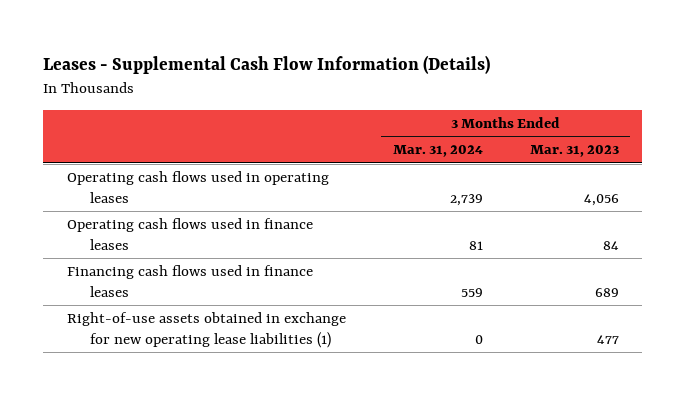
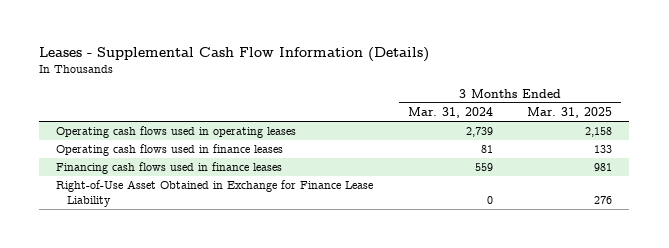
- | 3 Months Ended Mar. 31, 2024 | 3 Months Ended Mar. 31, 2023
+ | 3 Months Ended Mar. 31, 2024 | 3 Months Ended Mar. 31, 2025
- Right-of-use assets obtained in exchange for new operating lease liabilities (1) | 0 | 477
+ Right-of-Use Asset Obtained in Exchange for Finance Lease Liability | 0 | 276

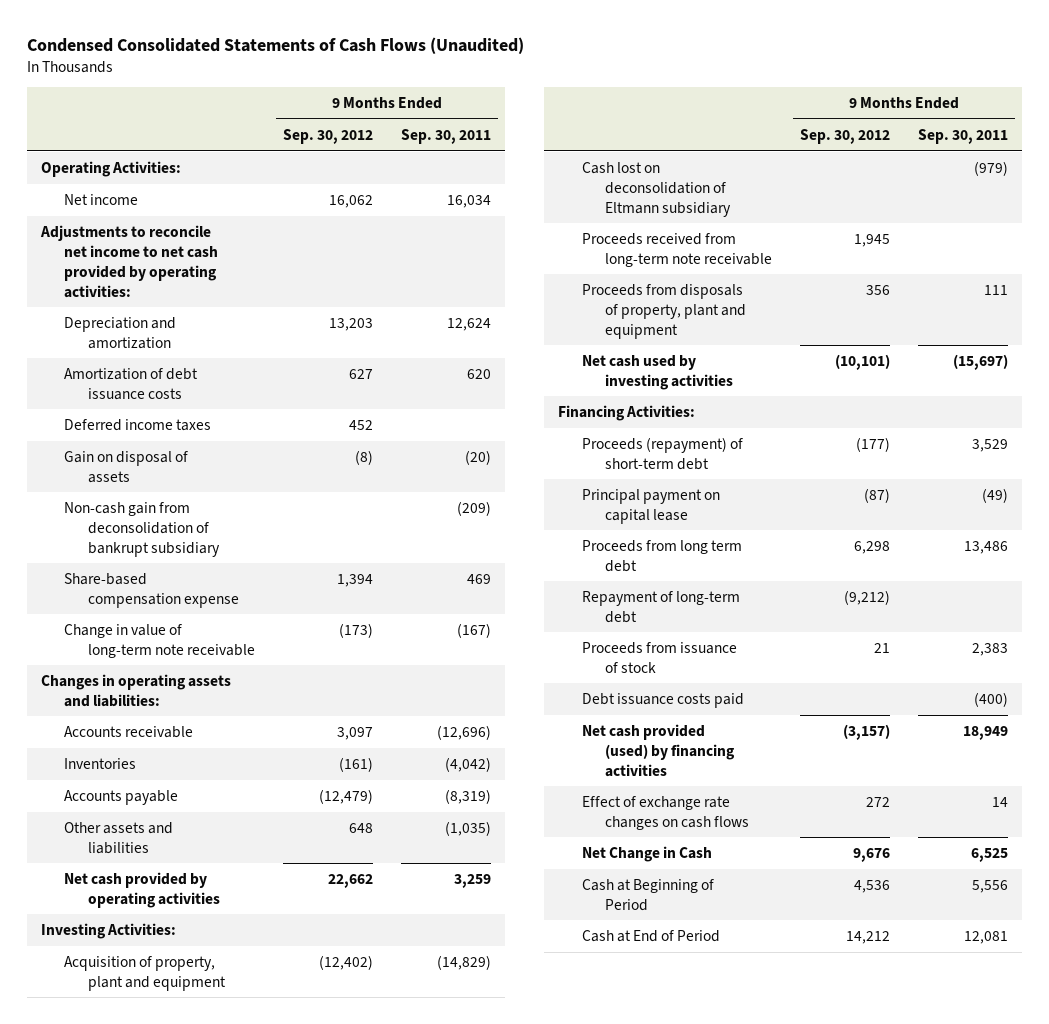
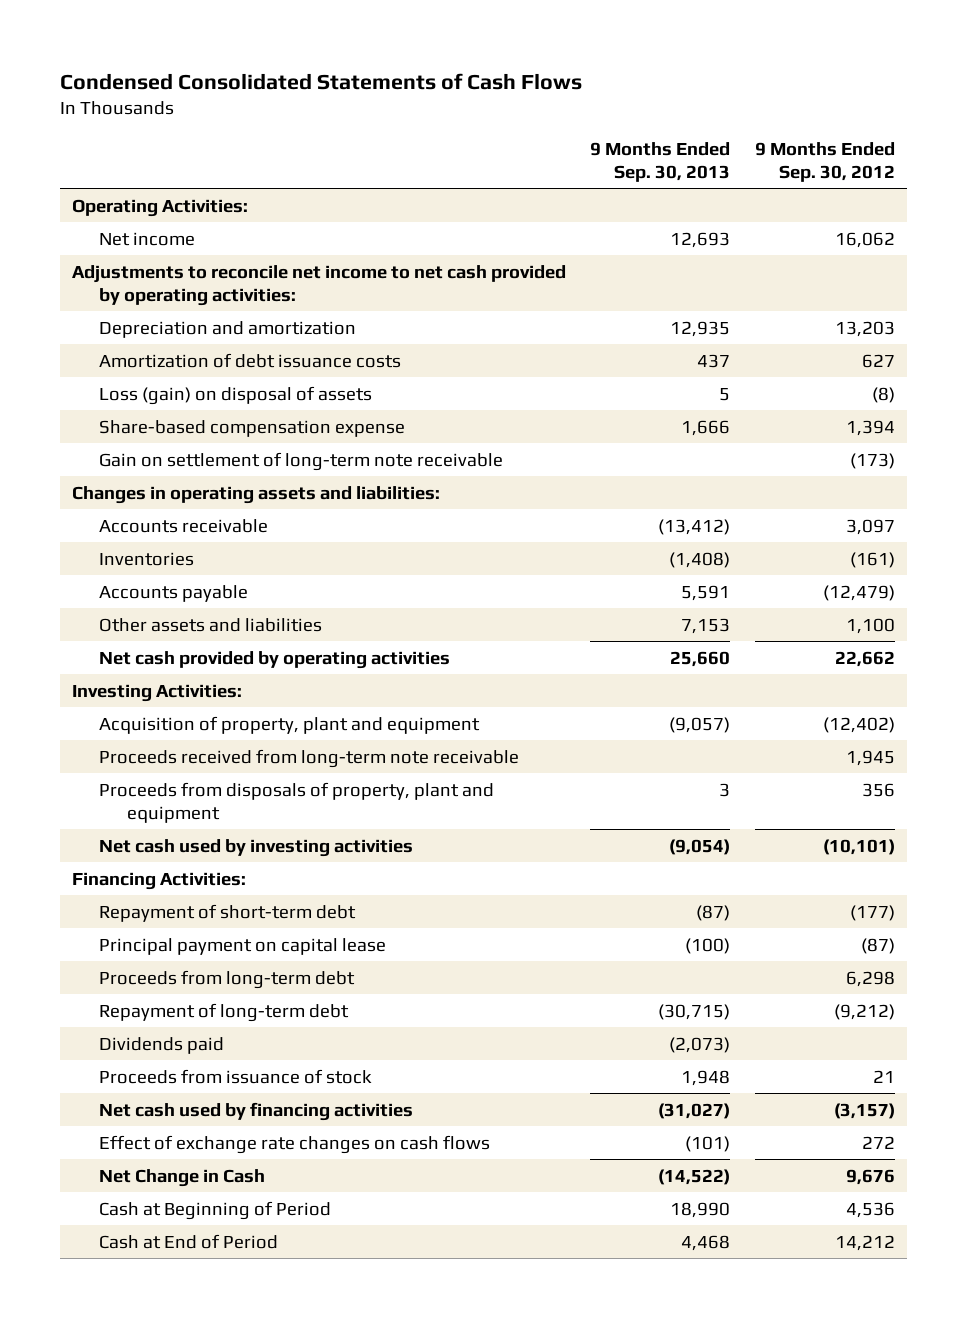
- Condensed Consolidated Statements of Cash Flows (Unaudited)
+ Condensed Consolidated Statements of Cash Flows
- | 9 Months Ended Sep. 30, 2012 | 9 Months Ended Sep. 30, 2011
+ | 9 Months Ended Sep. 30, 2013 | 9 Months Ended Sep. 30, 2012
- Deferred income taxes | 452 |
- Gain on disposal of assets | (8) | (20)
- Non-cash gain from deconsolidation of bankrupt subsidiary | | (209)
+ Loss (gain) on disposal of assets | 5 | (8)
- Change in value of long-term note receivable | (173) | (167)
+ Gain on settlement of long-term note receivable | | (173)
- Other assets and liabilities | 648 | (1,035)
+ Other assets and liabilities | 7,153 | 1,100
- Cash lost on deconsolidation of Eltmann subsidiary | | (979)
- Proceeds (repayment) of short-term debt | (177) | 3,529
+ Repayment of short-term debt | (87) | (177)
- Proceeds from long term debt | 6,298 | 13,486
+ Proceeds from long-term debt | | 6,298
+ Dividends paid | (2,073) |
- Debt issuance costs paid | | (400)
- Net cash provided (used) by financing activities | (3,157) | 18,949
+ Net cash used by financing activities | (31,027) | (3,157)

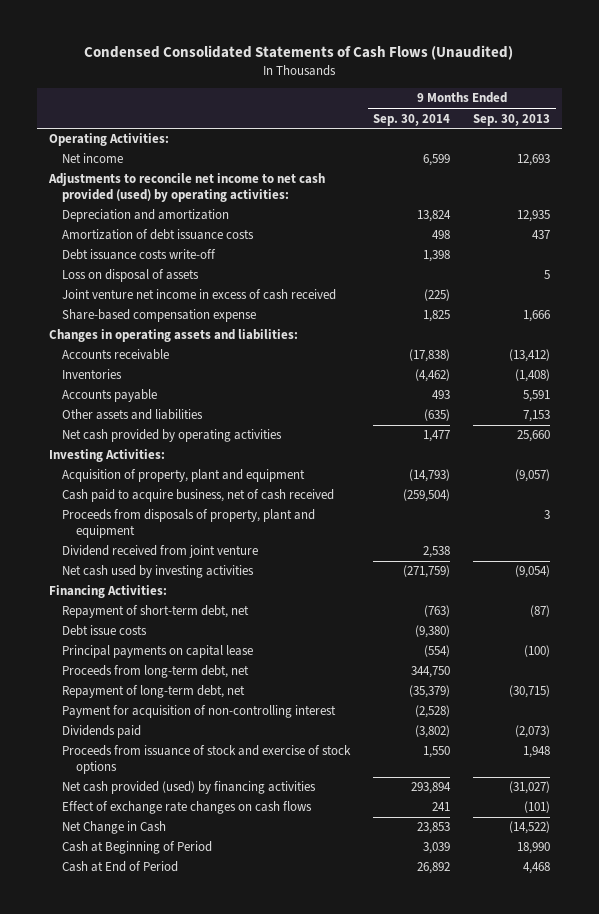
- Condensed Consolidated Statements of Cash Flows
+ Condensed Consolidated Statements of Cash Flows (Unaudited)
- | 9 Months Ended Sep. 30, 2013 | 9 Months Ended Sep. 30, 2012
+ | 9 Months Ended Sep. 30, 2014 | 9 Months Ended Sep. 30, 2013
- Adjustments to reconcile net income to net cash provided by operating activities:
+ Adjustments to reconcile net income to net cash provided (used) by operating activities:
- Loss (gain) on disposal of assets | 5 | (8)
+ Debt issuance costs write-off | 1,398 |
+ Loss on disposal of assets | | 5
+ Joint venture net income in excess of cash received | (225) |
- Gain on settlement of long-term note receivable | | (173)
- Proceeds received from long-term note receivable | | 1,945
+ Cash paid to acquire business, net of cash received | (259,504) |
+ Dividend received from joint venture | 2,538 |
- Repayment of short-term debt | (87) | (177)
- Principal payment on capital lease | (100) | (87)
- Proceeds from long-term debt | | 6,298
- Repayment of long-term debt | (30,715) | (9,212)
+ Repayment of short-term debt, net | (763) | (87)
+ Debt issue costs | (9,380) |
+ Principal payments on capital lease | (554) | (100)
+ Proceeds from long-term debt, net | 344,750 |
+ Repayment of long-term debt, net | (35,379) | (30,715)
+ Payment for acquisition of non-controlling interest | (2,528) |
- Proceeds from issuance of stock | 1,948 | 21
- Net cash used by financing activities | (31,027) | (3,157)
+ Proceeds from issuance of stock and exercise of stock options | 1,550 | 1,948
+ Net cash provided (used) by financing activities | 293,894 | (31,027)

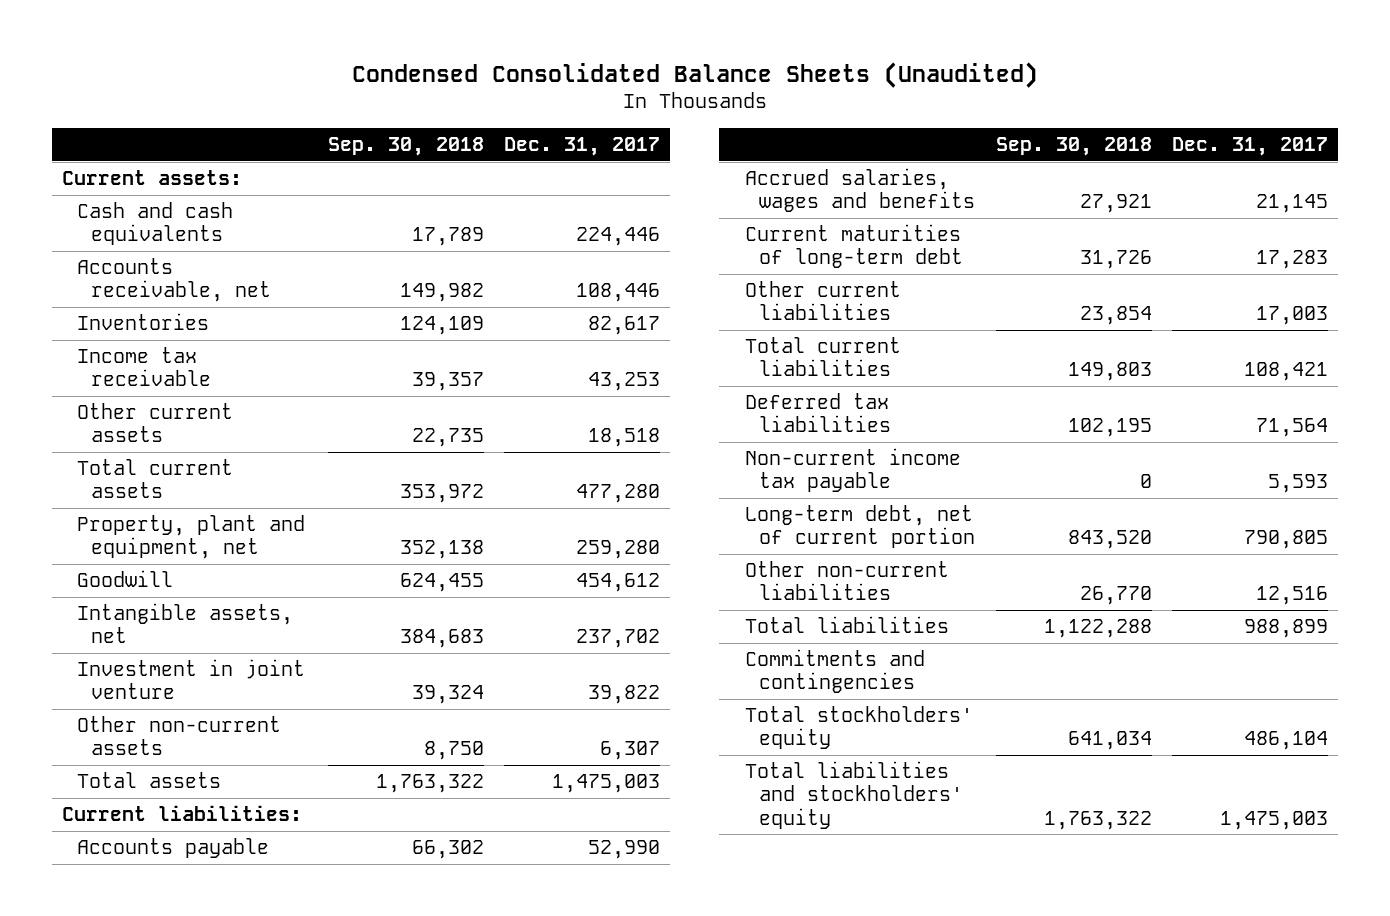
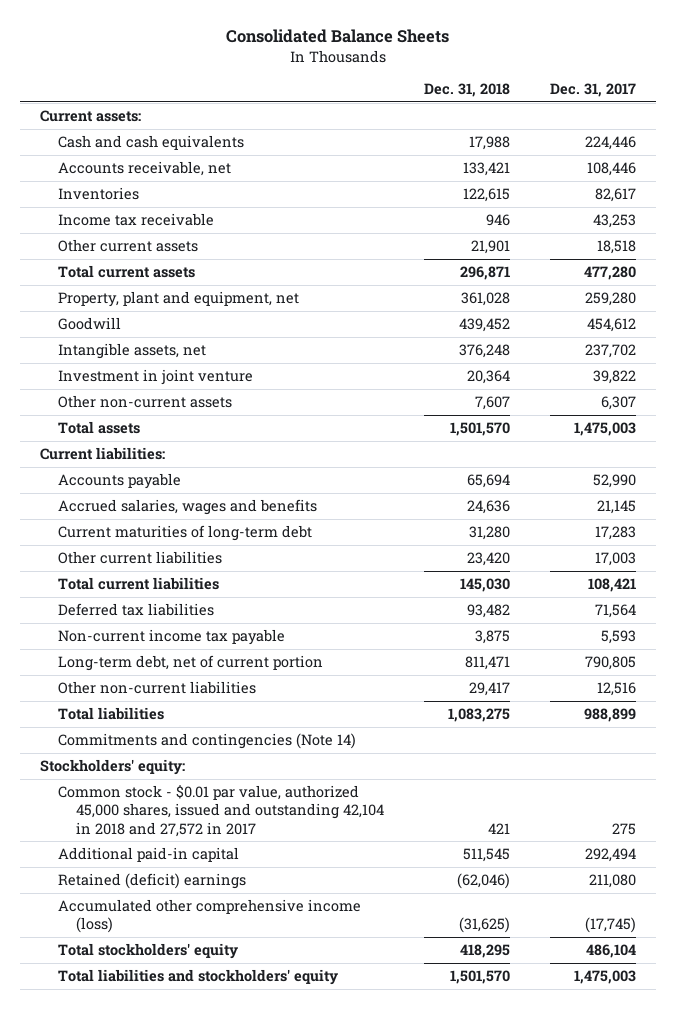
- Condensed Consolidated Balance Sheets (Unaudited)
+ Consolidated Balance Sheets
- | Sep. 30, 2018 | Dec. 31, 2017
+ | Dec. 31, 2018 | Dec. 31, 2017
- Commitments and contingencies
+ Commitments and contingencies (Note 14)
+ Stockholders' equity:
+ Common stock - $0.01 par value, authorized 45,000 shares, issued and outstanding 42,104 in 2018 and 27,572 in 2017 | 421 | 275
+ Additional paid-in capital | 511,545 | 292,494
+ Retained (deficit) earnings | (62,046) | 211,080
+ Accumulated other comprehensive income (loss) | (31,625) | (17,745)

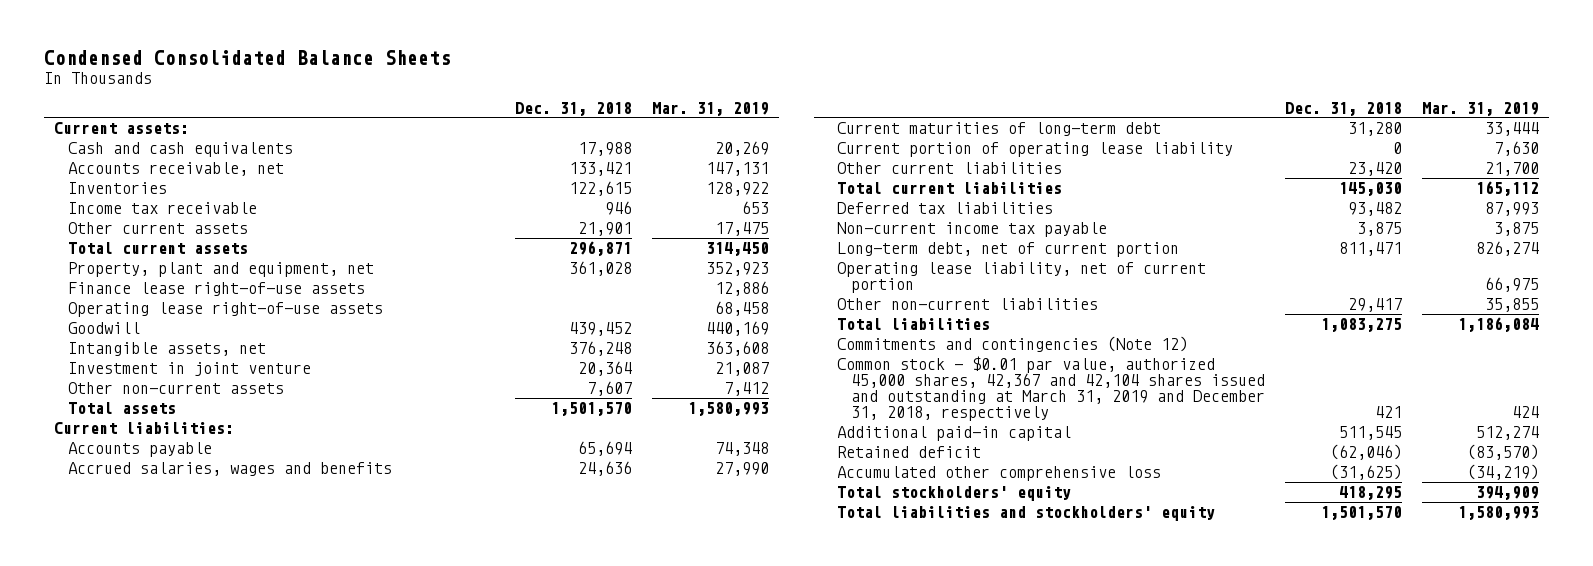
- Consolidated Balance Sheets
+ Condensed Consolidated Balance Sheets
- | Dec. 31, 2018 | Dec. 31, 2017
+ | Dec. 31, 2018 | Mar. 31, 2019
+ Finance lease right-of-use assets | | 12,886
+ Operating lease right-of-use assets | | 68,458
+ Current portion of operating lease liability | 0 | 7,630
+ Operating lease liability, net of current portion | | 66,975
- Commitments and contingencies (Note 14)
- Stockholders' equity:
- Common stock - $0.01 par value, authorized 45,000 shares, issued and outstanding 42,104 in 2018 and 27,572 in 2017 | 421 | 275
+ Commitments and contingencies (Note 12)
+ Common stock - $0.01 par value, authorized 45,000 shares, 42,367 and 42,104 shares issued and outstanding at March 31, 2019 and December 31, 2018, respectively | 421 | 424
- Retained (deficit) earnings | (62,046) | 211,080
- Accumulated other comprehensive income (loss) | (31,625) | (17,745)
+ Retained deficit | (62,046) | (83,570)
+ Accumulated other comprehensive loss | (31,625) | (34,219)

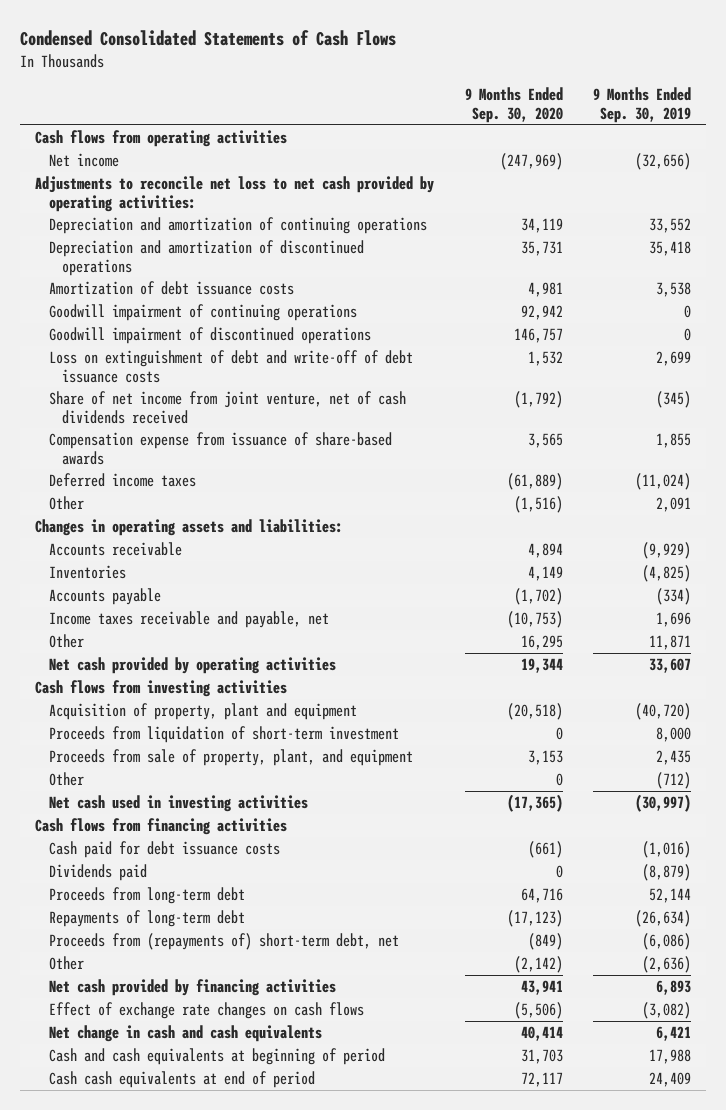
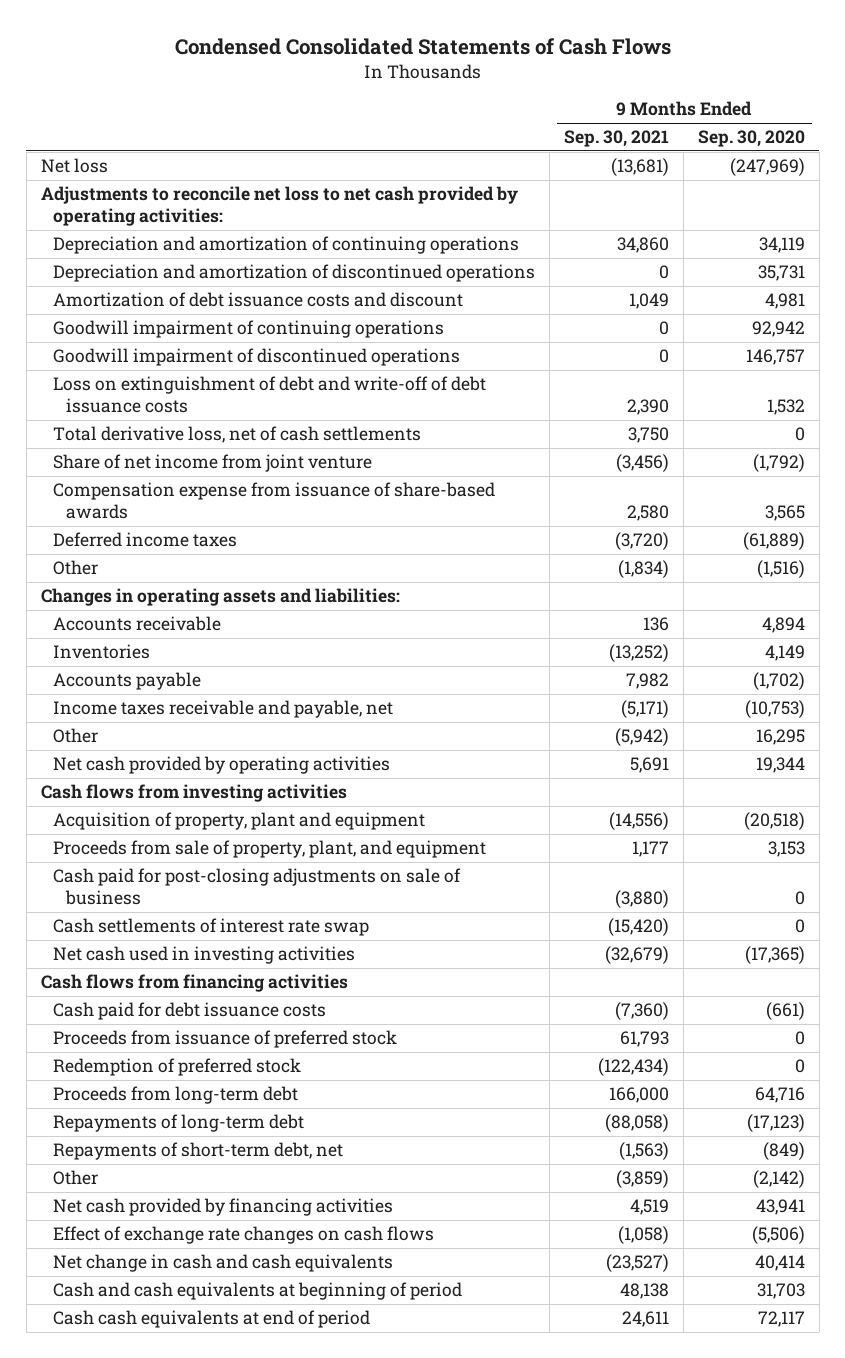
- | 9 Months Ended Sep. 30, 2020 | 9 Months Ended Sep. 30, 2019
+ | 9 Months Ended Sep. 30, 2021 | 9 Months Ended Sep. 30, 2020
- Cash flows from operating activities
- Net income | (247,969) | (32,656)
+ Net loss | (13,681) | (247,969)
- Amortization of debt issuance costs | 4,981 | 3,538
+ Amortization of debt issuance costs and discount | 1,049 | 4,981
- Share of net income from joint venture, net of cash dividends received | (1,792) | (345)
+ Total derivative loss, net of cash settlements | 3,750 | 0
+ Share of net income from joint venture | (3,456) | (1,792)
- Proceeds from liquidation of short-term investment | 0 | 8,000
- Other | 0 | (712)
+ Cash paid for post-closing adjustments on sale of business | (3,880) | 0
+ Cash settlements of interest rate swap | (15,420) | 0
- Dividends paid | 0 | (8,879)
+ Proceeds from issuance of preferred stock | 61,793 | 0
+ Redemption of preferred stock | (122,434) | 0
- Proceeds from (repayments of) short-term debt, net | (849) | (6,086)
+ Repayments of short-term debt, net | (1,563) | (849)

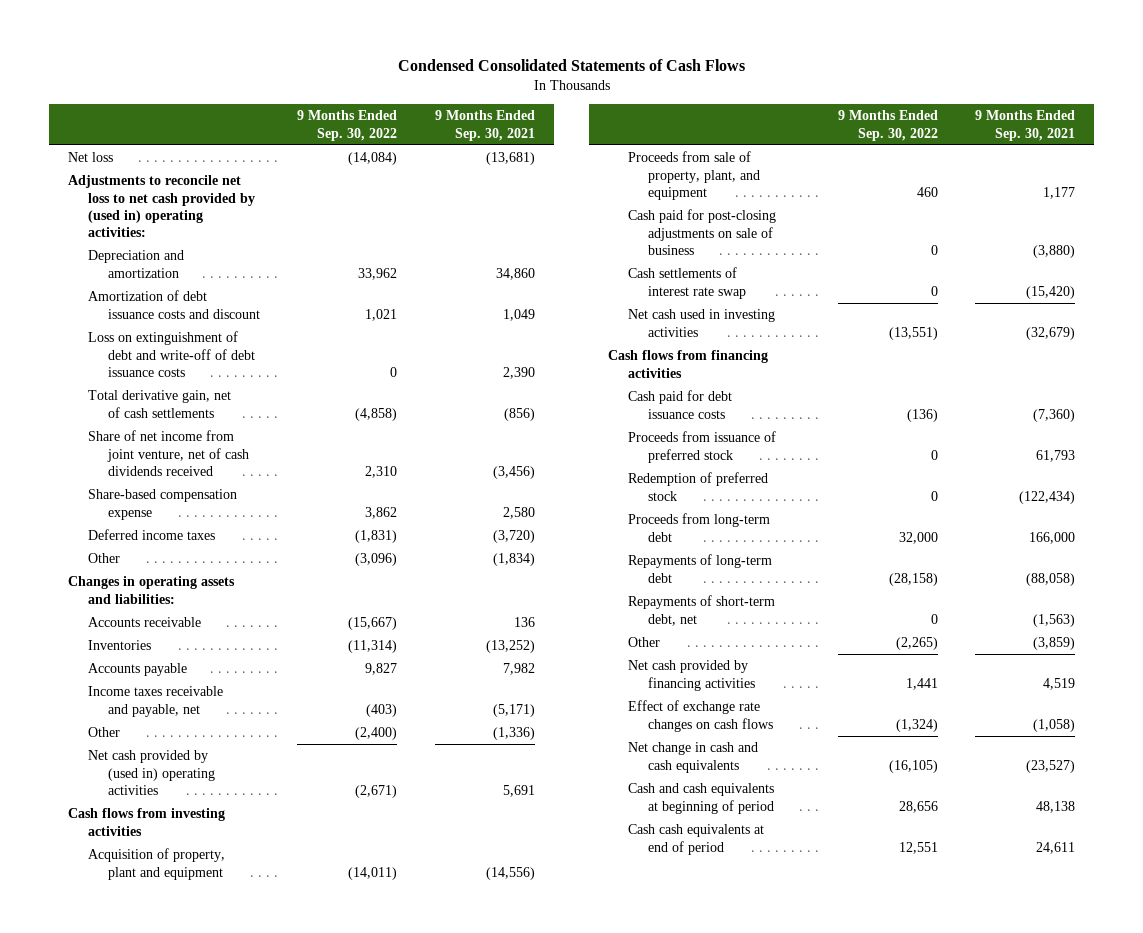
- | 9 Months Ended Sep. 30, 2021 | 9 Months Ended Sep. 30, 2020
+ | 9 Months Ended Sep. 30, 2022 | 9 Months Ended Sep. 30, 2021
- Adjustments to reconcile net loss to net cash provided by operating activities:
- Depreciation and amortization of continuing operations | 34,860 | 34,119
- Depreciation and amortization of discontinued operations | 0 | 35,731
+ Adjustments to reconcile net loss to net cash provided by (used in) operating activities:
+ Depreciation and amortization | 33,962 | 34,860
- Goodwill impairment of continuing operations | 0 | 92,942
- Goodwill impairment of discontinued operations | 0 | 146,757
- Total derivative loss, net of cash settlements | 3,750 | 0
- Share of net income from joint venture | (3,456) | (1,792)
- Compensation expense from issuance of share-based awards | 2,580 | 3,565
+ Total derivative gain, net of cash settlements | (4,858) | (856)
+ Share of net income from joint venture, net of cash dividends received | 2,310 | (3,456)
+ Share-based compensation expense | 3,862 | 2,580
- Other | (5,942) | 16,295
- Net cash provided by operating activities | 5,691 | 19,344
+ Other | (2,400) | (1,336)
+ Net cash provided by (used in) operating activities | (2,671) | 5,691

